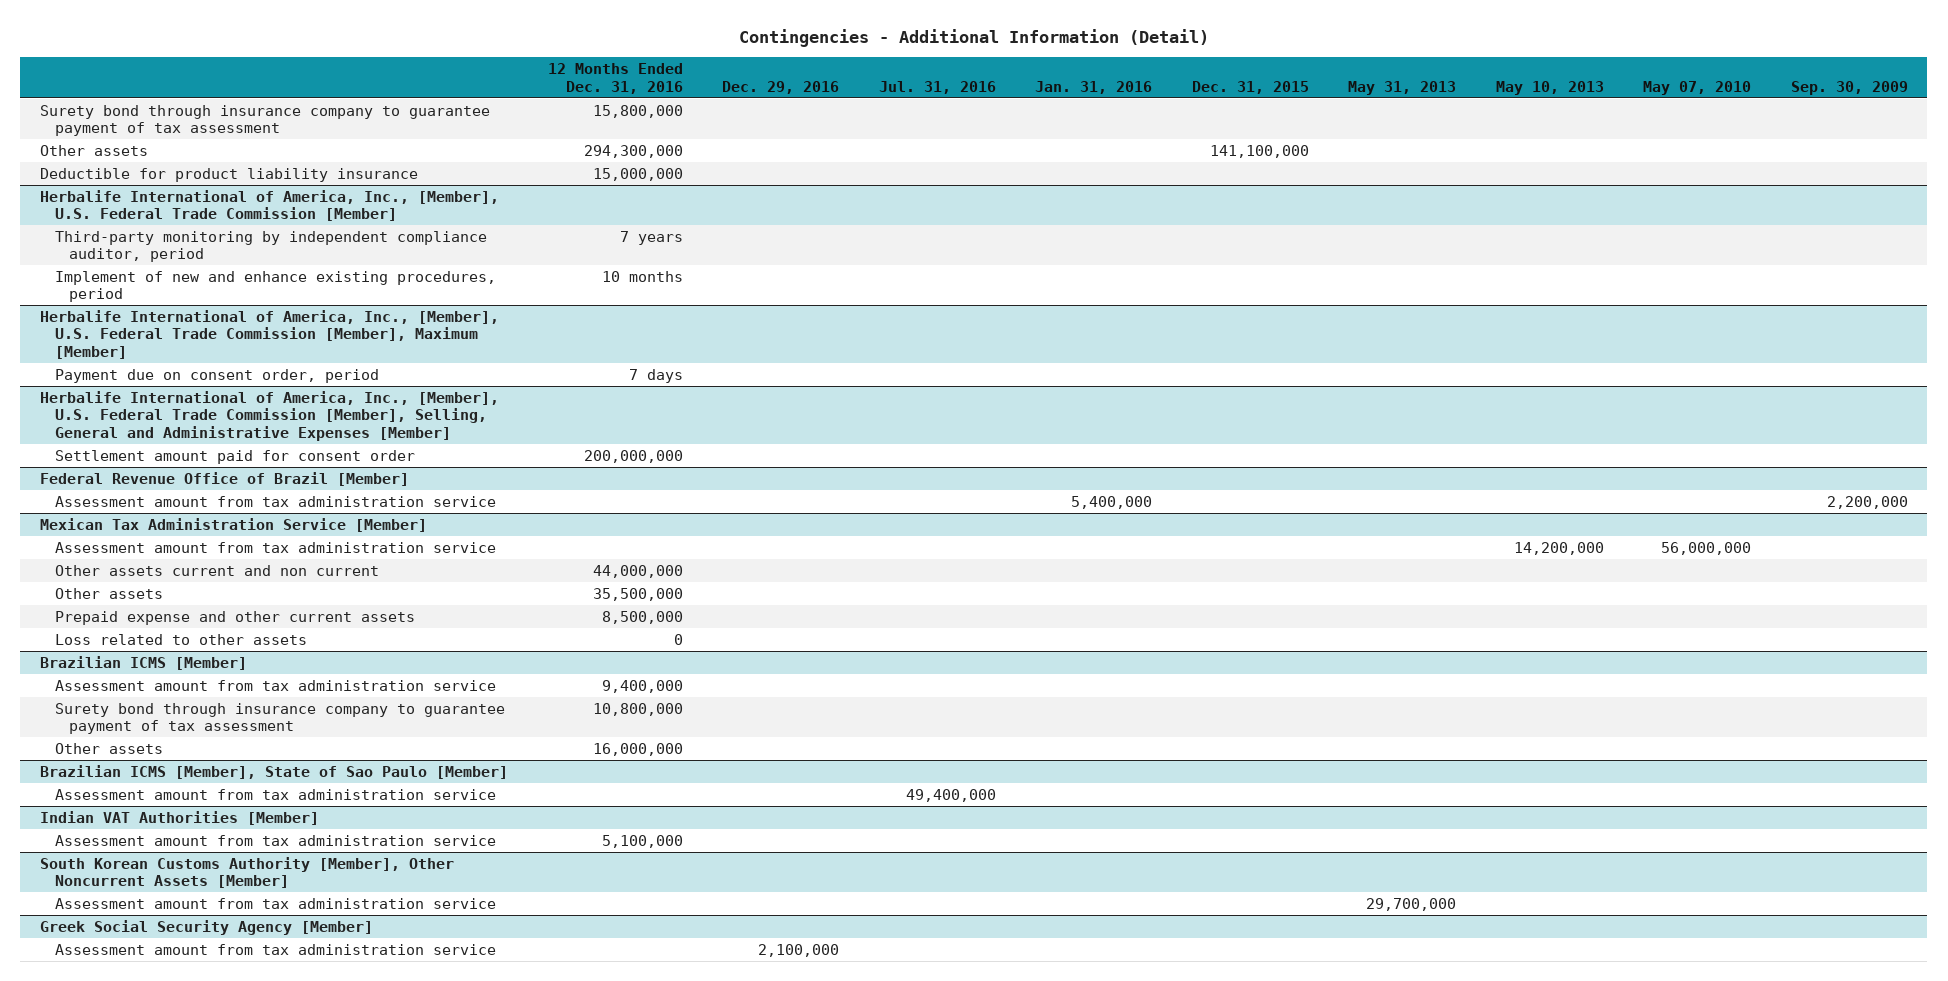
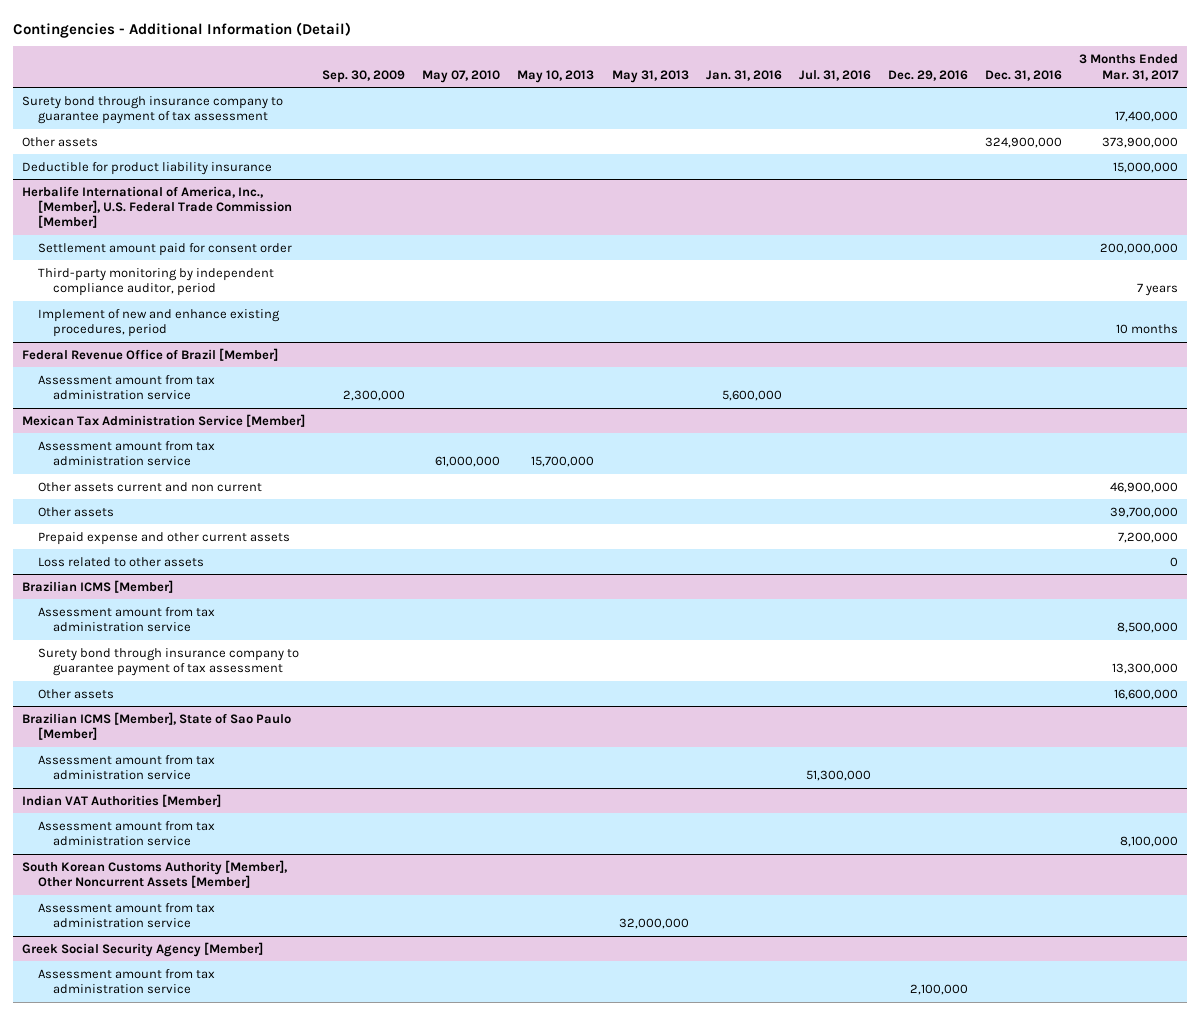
- | 12 Months Ended Dec. 31, 2016 | Dec. 29, 2016 | Jul. 31, 2016 | Jan. 31, 2016 | Dec. 31, 2015 | May 31, 2013 | May 10, 2013 | May 07, 2010 | Sep. 30, 2009
+ | Sep. 30, 2009 | May 07, 2010 | May 10, 2013 | May 31, 2013 | Jan. 31, 2016 | Jul. 31, 2016 | Dec. 29, 2016 | Dec. 31, 2016 | 3 Months Ended Mar. 31, 2017
@ Herbalife International of America, Inc., [Member], U.S. Federal Trade Commission [Member]
+ Settlement amount paid for consent order | | | | | | | | | 200,000,000
- Herbalife International of America, Inc., [Member], U.S. Federal Trade Commission [Member], Maximum [Member]
- Payment due on consent order, period | 7 days | | | | | | | |
- Herbalife International of America, Inc., [Member], U.S. Federal Trade Commission [Member], Selling, General and Administrative Expenses [Member]
- Settlement amount paid for consent order | 200,000,000 | | | | | | | |
@ Federal Revenue Office of Brazil [Member]
- Assessment amount from tax administration service | | | | 5,400,000 | | | | | 2,200,000
+ Assessment amount from tax administration service | 2,300,000 | | | | 5,600,000 | | | |
@ Mexican Tax Administration Service [Member]
- Assessment amount from tax administration service | | | | | | | 14,200,000 | 56,000,000 |
+ Assessment amount from tax administration service | | 61,000,000 | 15,700,000 | | | | | |
@ Brazilian ICMS [Member], State of Sao Paulo [Member]
- Assessment amount from tax administration service | | | 49,400,000 | | | | | |
+ Assessment amount from tax administration service | | | | | | 51,300,000 | | |
@ South Korean Customs Authority [Member], Other Noncurrent Assets [Member]
- Assessment amount from tax administration service | | | | | | 29,700,000 | | |
+ Assessment amount from tax administration service | | | | 32,000,000 | | | | |

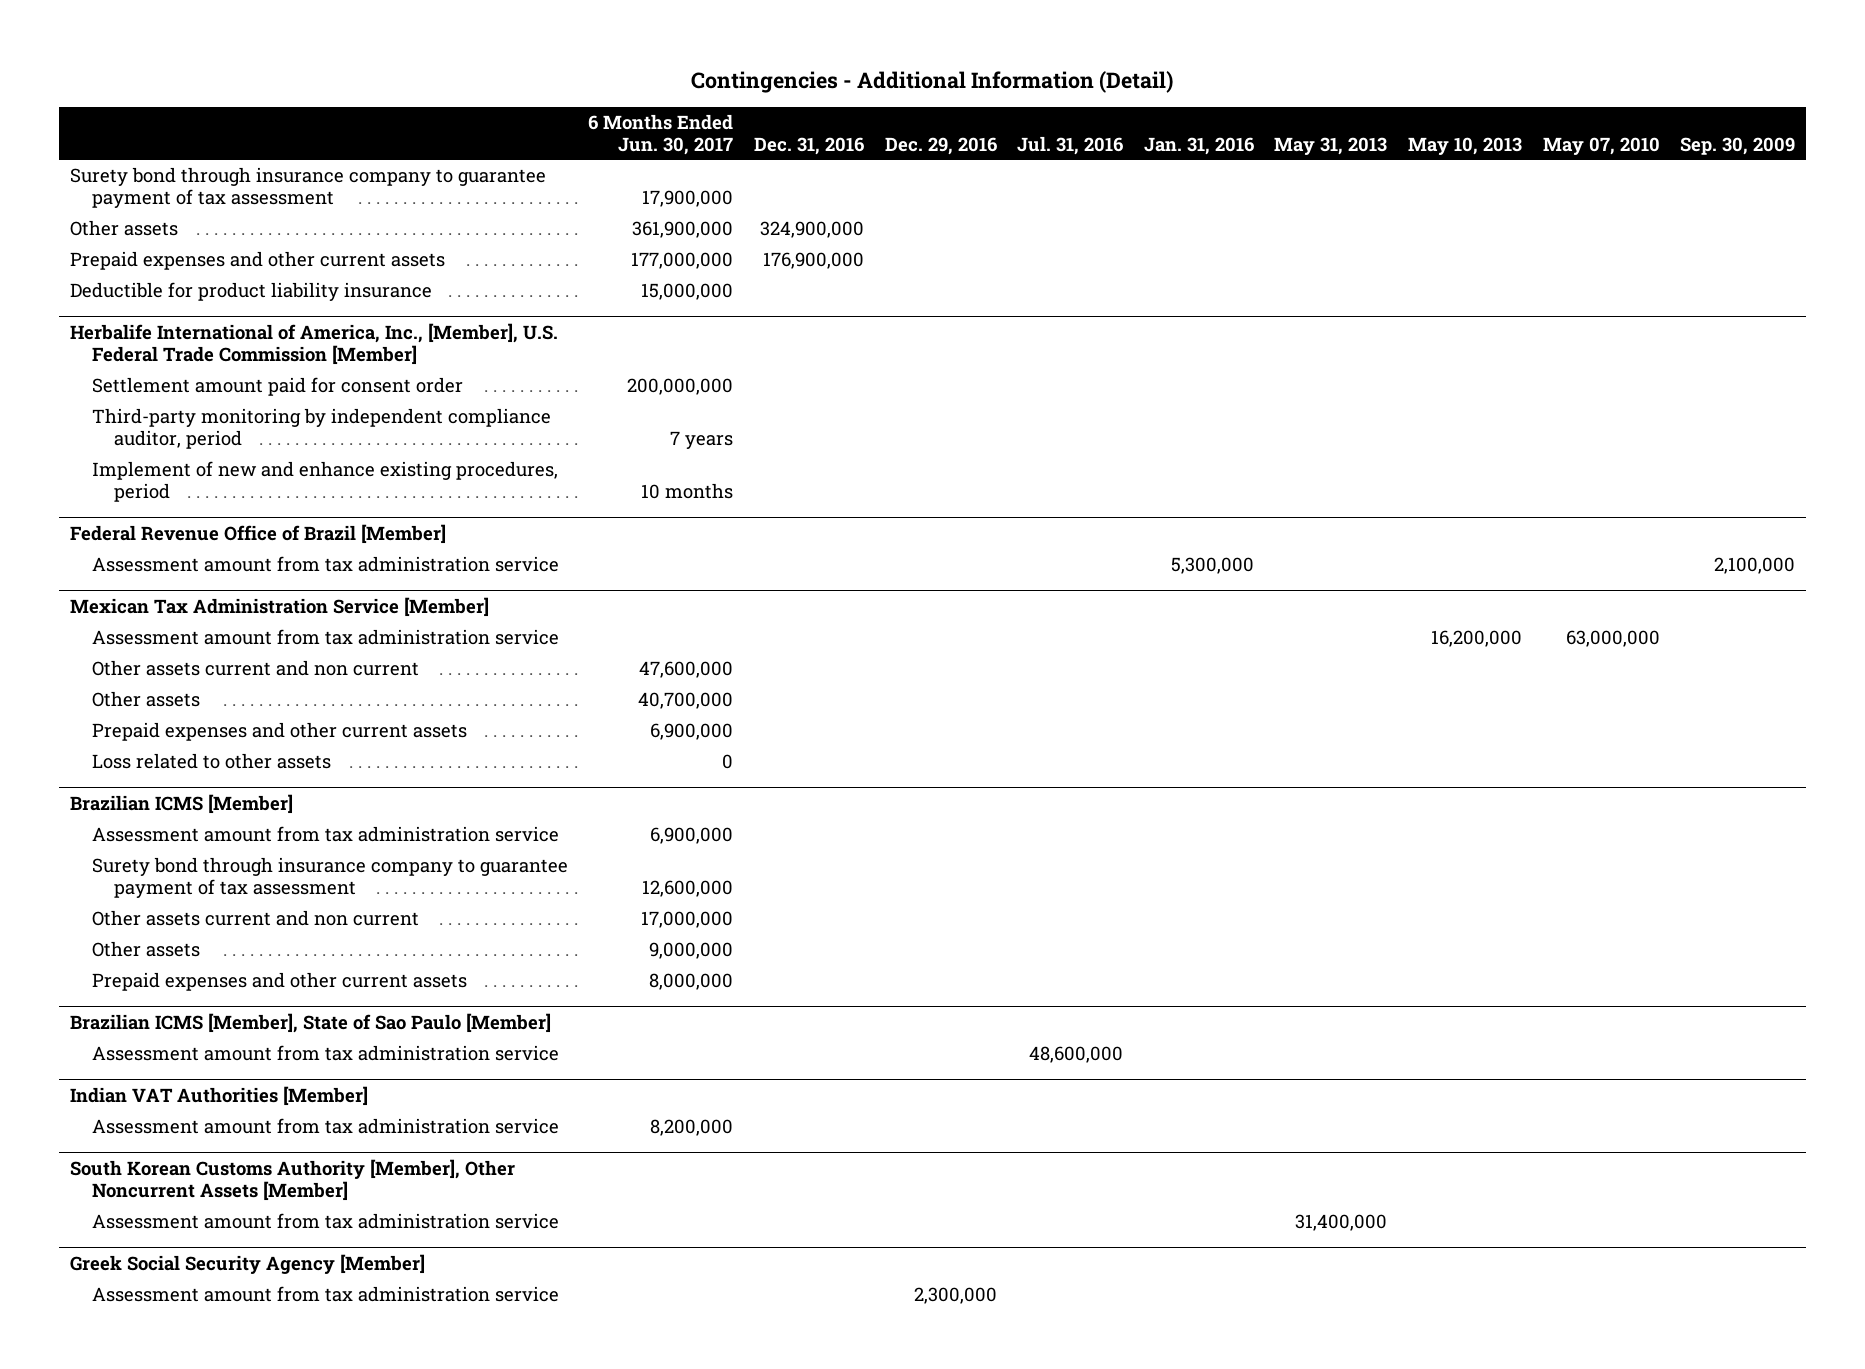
- | Sep. 30, 2009 | May 07, 2010 | May 10, 2013 | May 31, 2013 | Jan. 31, 2016 | Jul. 31, 2016 | Dec. 29, 2016 | Dec. 31, 2016 | 3 Months Ended Mar. 31, 2017
+ | 6 Months Ended Jun. 30, 2017 | Dec. 31, 2016 | Dec. 29, 2016 | Jul. 31, 2016 | Jan. 31, 2016 | May 31, 2013 | May 10, 2013 | May 07, 2010 | Sep. 30, 2009
+ Prepaid expenses and other current assets | 177,000,000 | 176,900,000 | | | | | | |
@ Federal Revenue Office of Brazil [Member]
- Assessment amount from tax administration service | 2,300,000 | | | | 5,600,000 | | | |
+ Assessment amount from tax administration service | | | | | 5,300,000 | | | | 2,100,000
@ Mexican Tax Administration Service [Member]
- Assessment amount from tax administration service | | 61,000,000 | 15,700,000 | | | | | |
+ Assessment amount from tax administration service | | | | | | | 16,200,000 | 63,000,000 |
- Prepaid expense and other current assets | | | | | | | | | 7,200,000
+ Prepaid expenses and other current assets | 6,900,000 | | | | | | | |
@ Brazilian ICMS [Member]
+ Other assets current and non current | 17,000,000 | | | | | | | |
+ Prepaid expenses and other current assets | 8,000,000 | | | | | | | |
@ Brazilian ICMS [Member], State of Sao Paulo [Member]
- Assessment amount from tax administration service | | | | | | 51,300,000 | | |
+ Assessment amount from tax administration service | | | | 48,600,000 | | | | |
@ South Korean Customs Authority [Member], Other Noncurrent Assets [Member]
- Assessment amount from tax administration service | | | | 32,000,000 | | | | |
+ Assessment amount from tax administration service | | | | | | 31,400,000 | | |
@ Greek Social Security Agency [Member]
- Assessment amount from tax administration service | | | | | | | 2,100,000 | |
+ Assessment amount from tax administration service | | | 2,300,000 | | | | | |

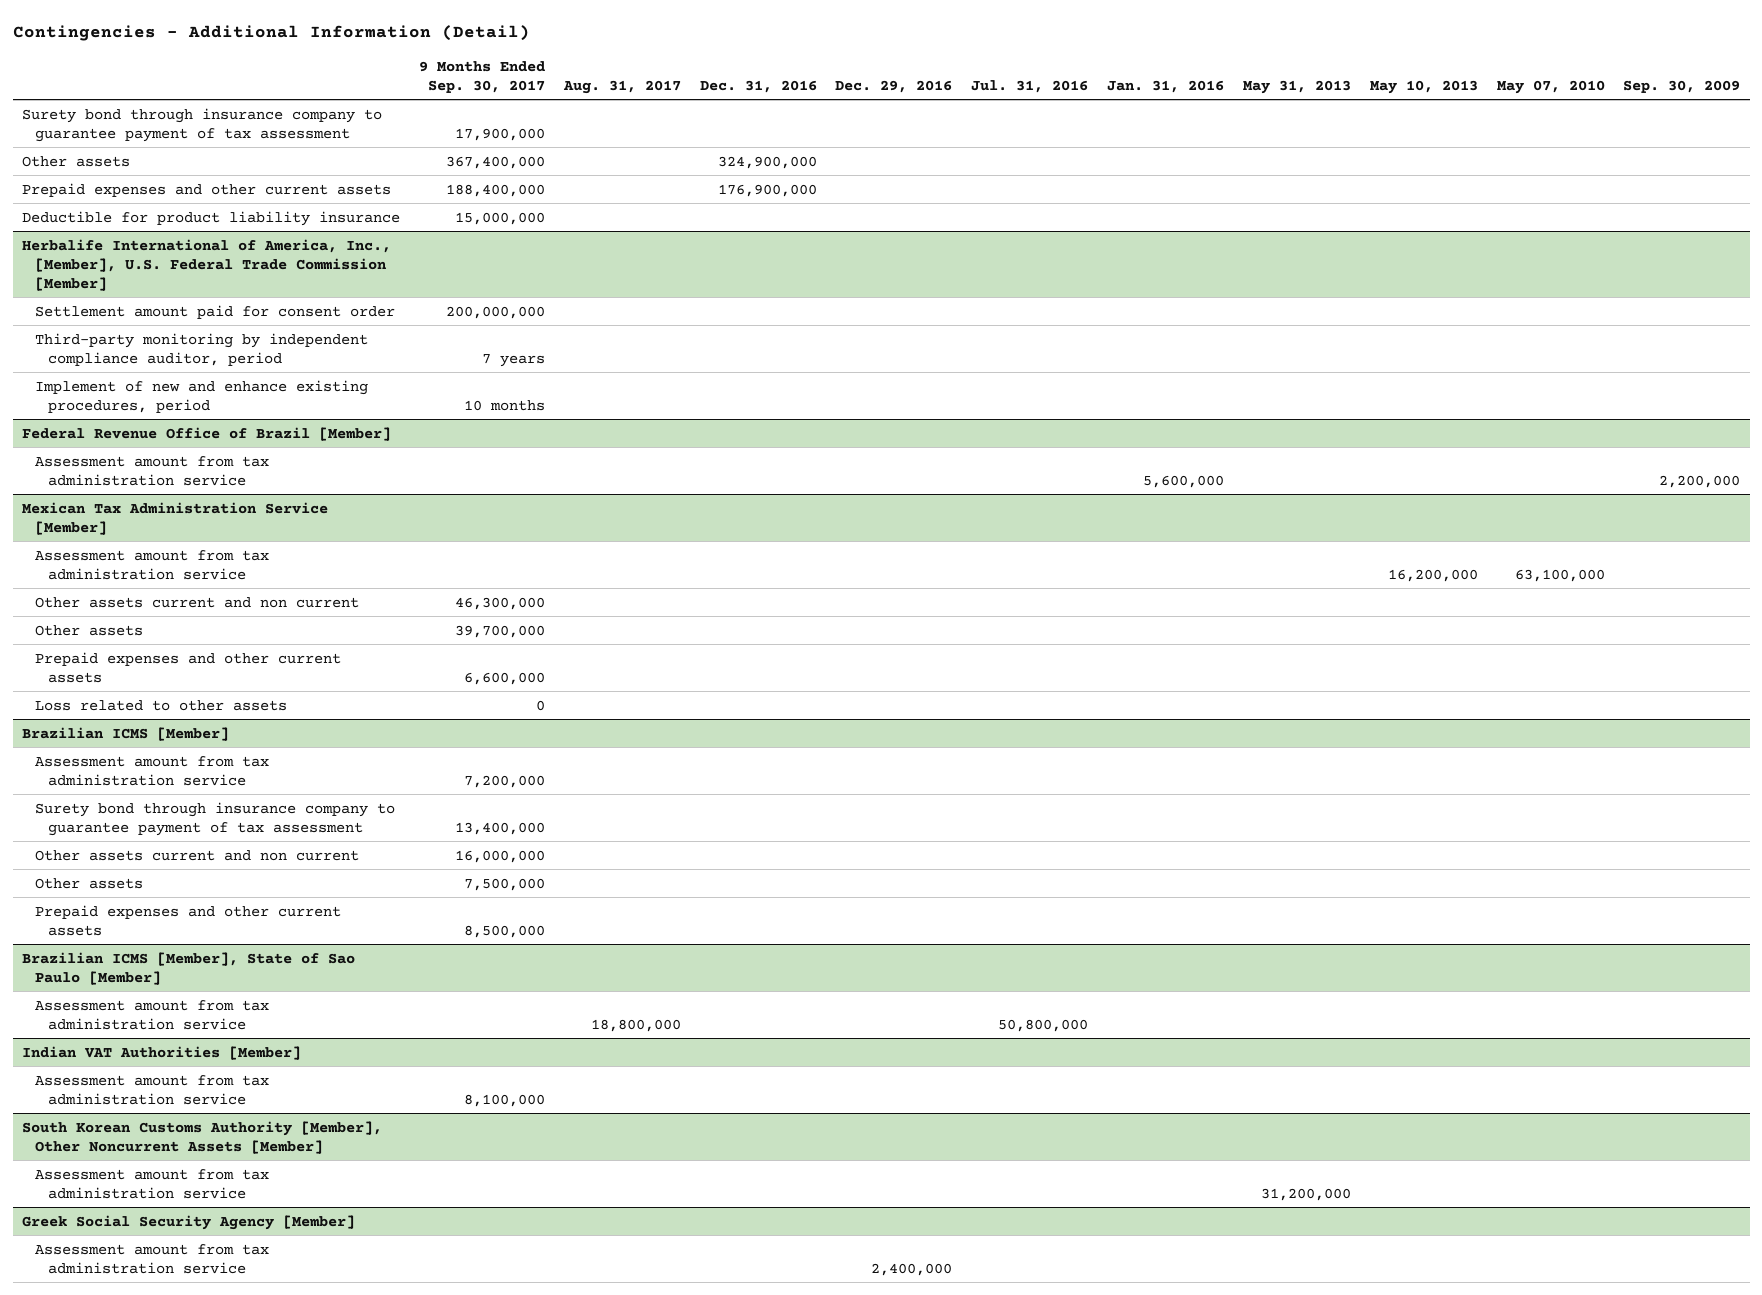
- | 6 Months Ended Jun. 30, 2017 | Dec. 31, 2016 | Dec. 29, 2016 | Jul. 31, 2016 | Jan. 31, 2016 | May 31, 2013 | May 10, 2013 | May 07, 2010 | Sep. 30, 2009
+ | 9 Months Ended Sep. 30, 2017 | Aug. 31, 2017 | Dec. 31, 2016 | Dec. 29, 2016 | Jul. 31, 2016 | Jan. 31, 2016 | May 31, 2013 | May 10, 2013 | May 07, 2010 | Sep. 30, 2009
@ Federal Revenue Office of Brazil [Member]
- Assessment amount from tax administration service | | | | | 5,300,000 | | | | 2,100,000
+ Assessment amount from tax administration service | | | | | | 5,600,000 | | | | 2,200,000
@ Mexican Tax Administration Service [Member]
- Assessment amount from tax administration service | | | | | | | 16,200,000 | 63,000,000 |
+ Assessment amount from tax administration service | | | | | | | | 16,200,000 | 63,100,000 |
@ Brazilian ICMS [Member], State of Sao Paulo [Member]
- Assessment amount from tax administration service | | | | 48,600,000 | | | | |
+ Assessment amount from tax administration service | | 18,800,000 | | | 50,800,000 | | | | |
@ South Korean Customs Authority [Member], Other Noncurrent Assets [Member]
- Assessment amount from tax administration service | | | | | | 31,400,000 | | |
+ Assessment amount from tax administration service | | | | | | | 31,200,000 | | |
@ Greek Social Security Agency [Member]
- Assessment amount from tax administration service | | | 2,300,000 | | | | | |
+ Assessment amount from tax administration service | | | | 2,400,000 | | | | | |

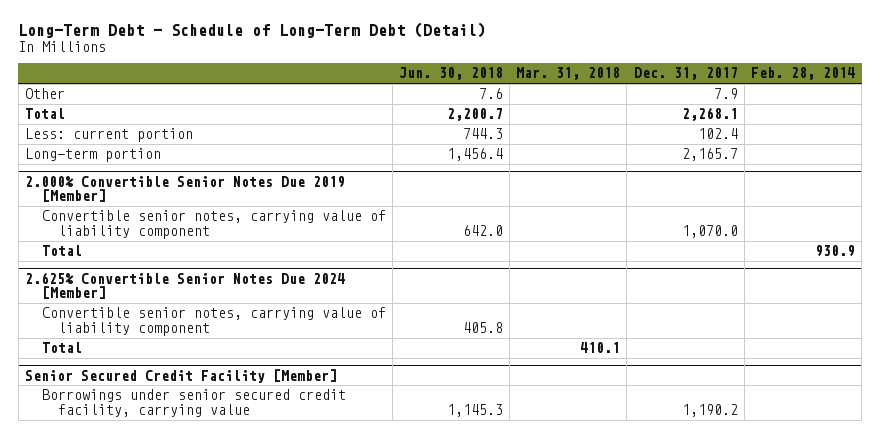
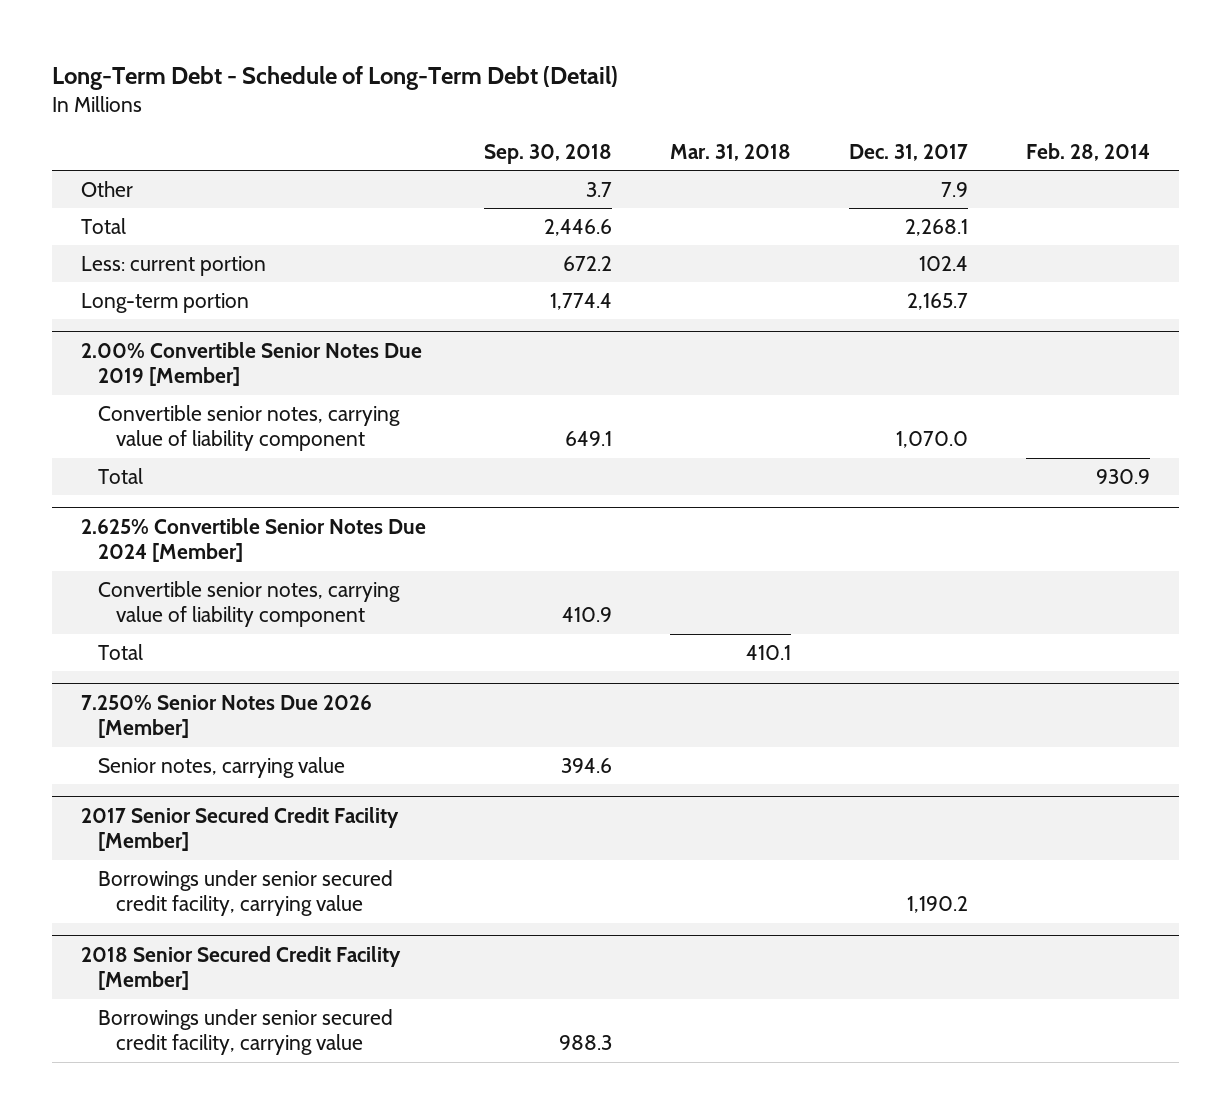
- | Jun. 30, 2018 | Mar. 31, 2018 | Dec. 31, 2017 | Feb. 28, 2014
+ | Sep. 30, 2018 | Mar. 31, 2018 | Dec. 31, 2017 | Feb. 28, 2014
- 2.000% Convertible Senior Notes Due 2019 [Member]
+ 2.00% Convertible Senior Notes Due 2019 [Member]
- Senior Secured Credit Facility [Member]
+ 7.250% Senior Notes Due 2026 [Member]
+ Senior notes, carrying value | 394.6 | | |
+ 2017 Senior Secured Credit Facility [Member]
+ 2018 Senior Secured Credit Facility [Member]
+ Borrowings under senior secured credit facility, carrying value | 988.3 | | |

